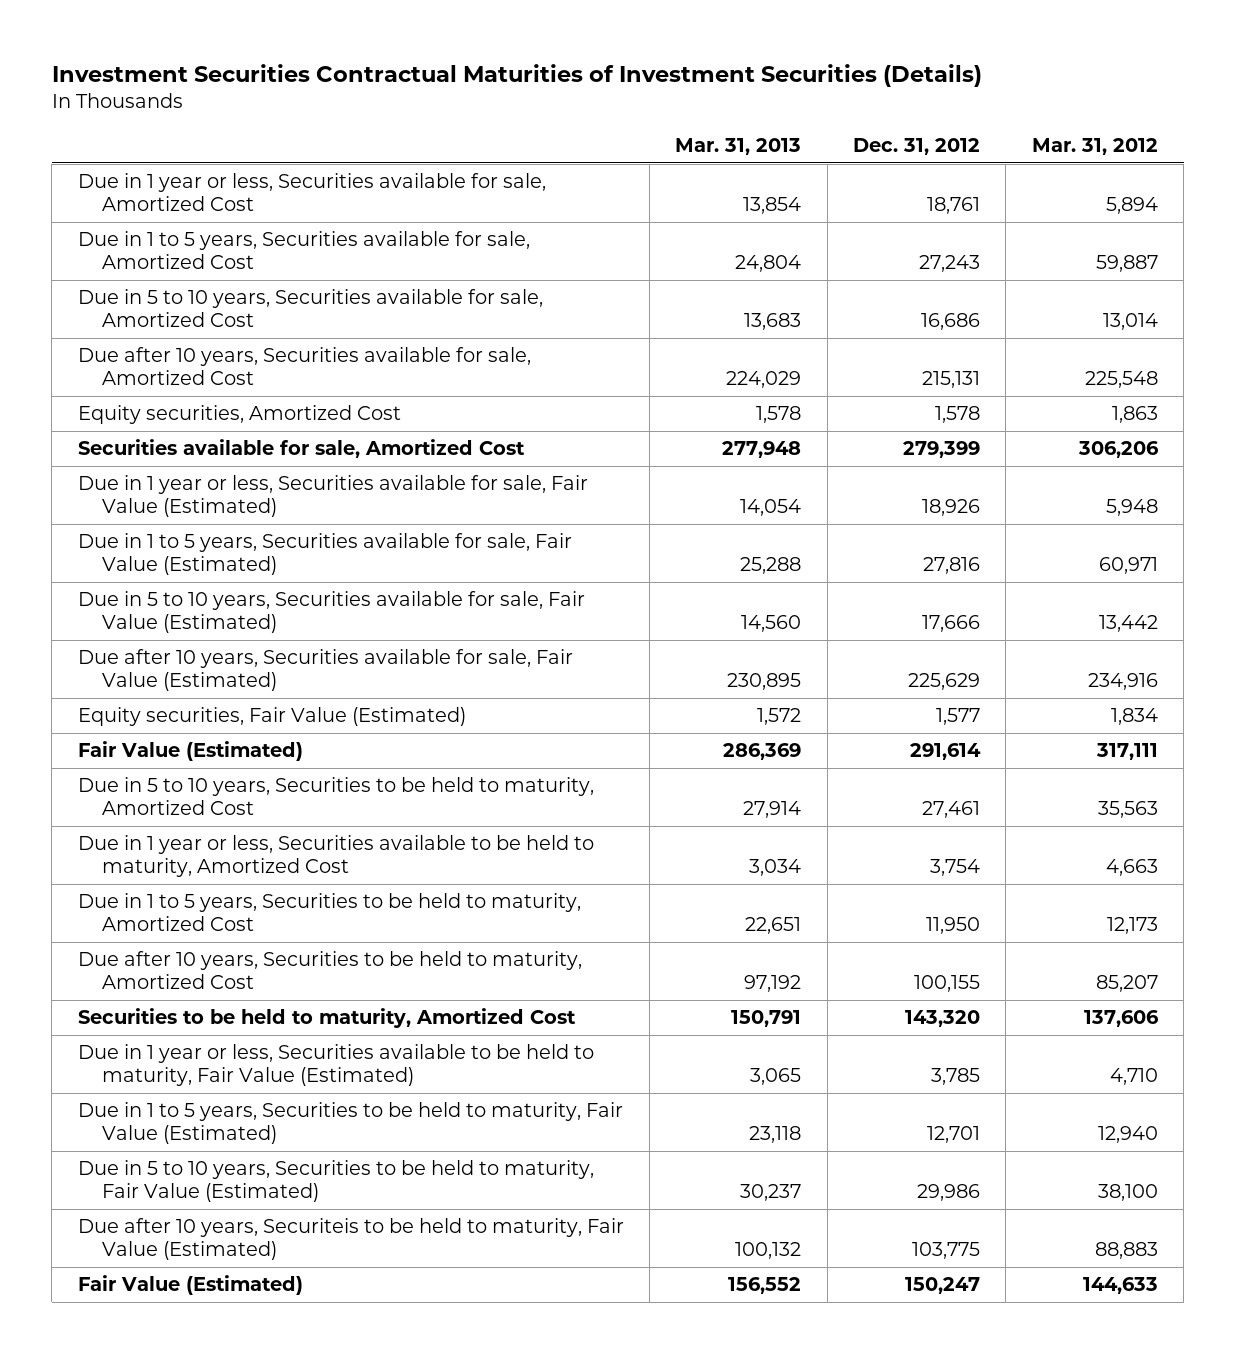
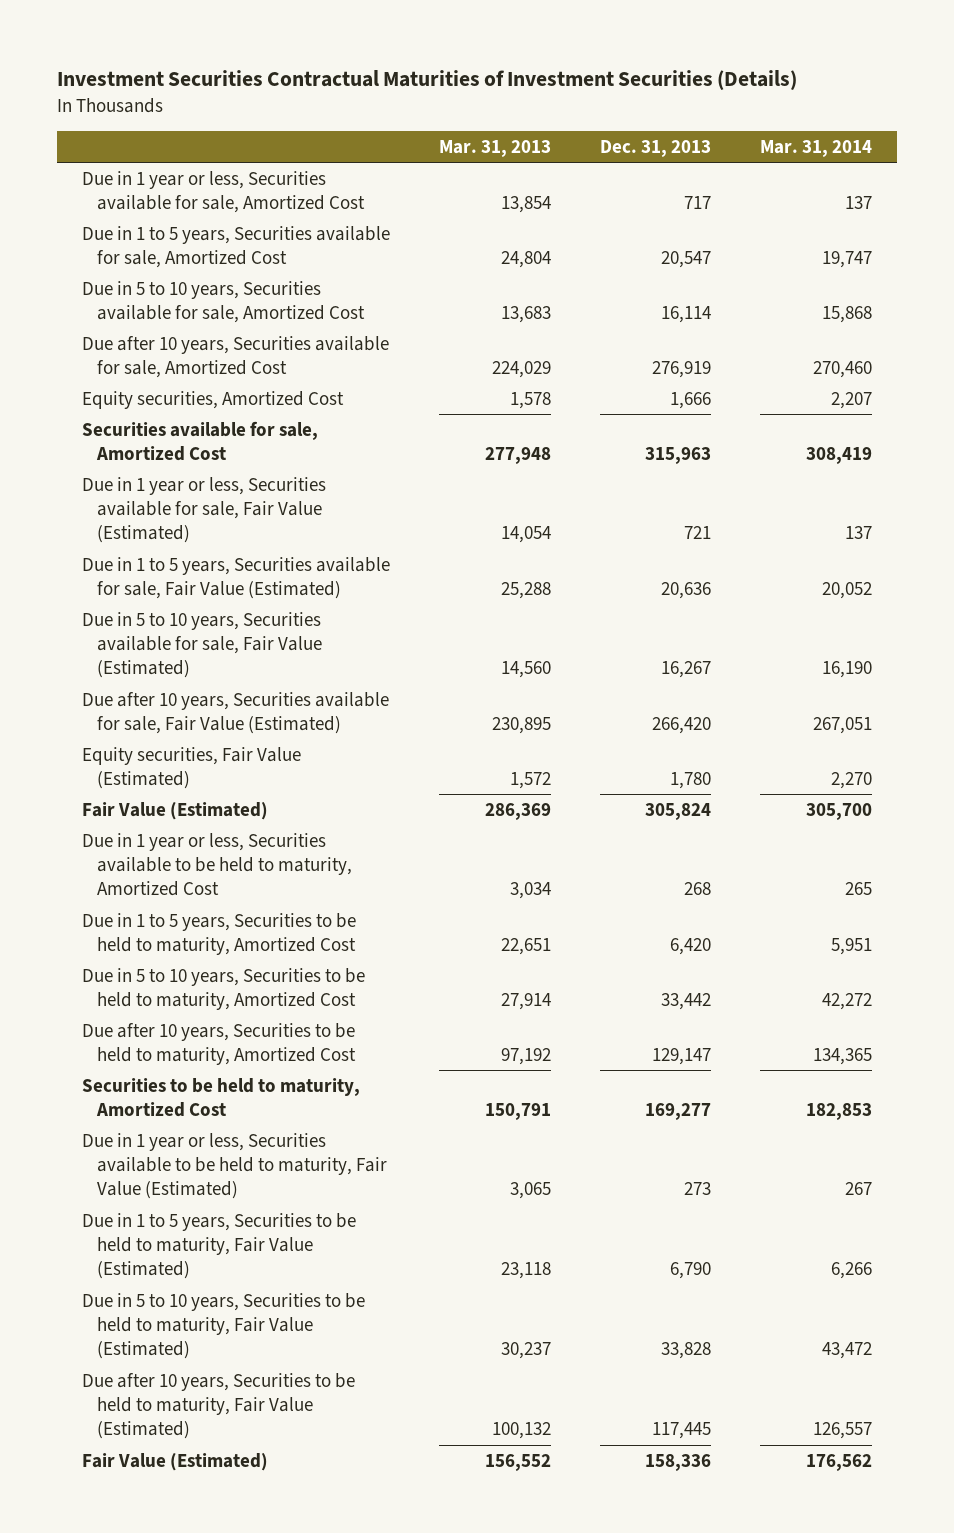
- | Mar. 31, 2013 | Dec. 31, 2012 | Mar. 31, 2012
+ | Mar. 31, 2013 | Dec. 31, 2013 | Mar. 31, 2014
moved down: Due in 5 to 10 years, Securities to be held to maturity, Amortized Cost | 27,914 | 33,442 | 42,272
- Due after 10 years, Securiteis to be held to maturity, Fair Value (Estimated) | 100,132 | 103,775 | 88,883
+ Due after 10 years, Securities to be held to maturity, Fair Value (Estimated) | 100,132 | 117,445 | 126,557

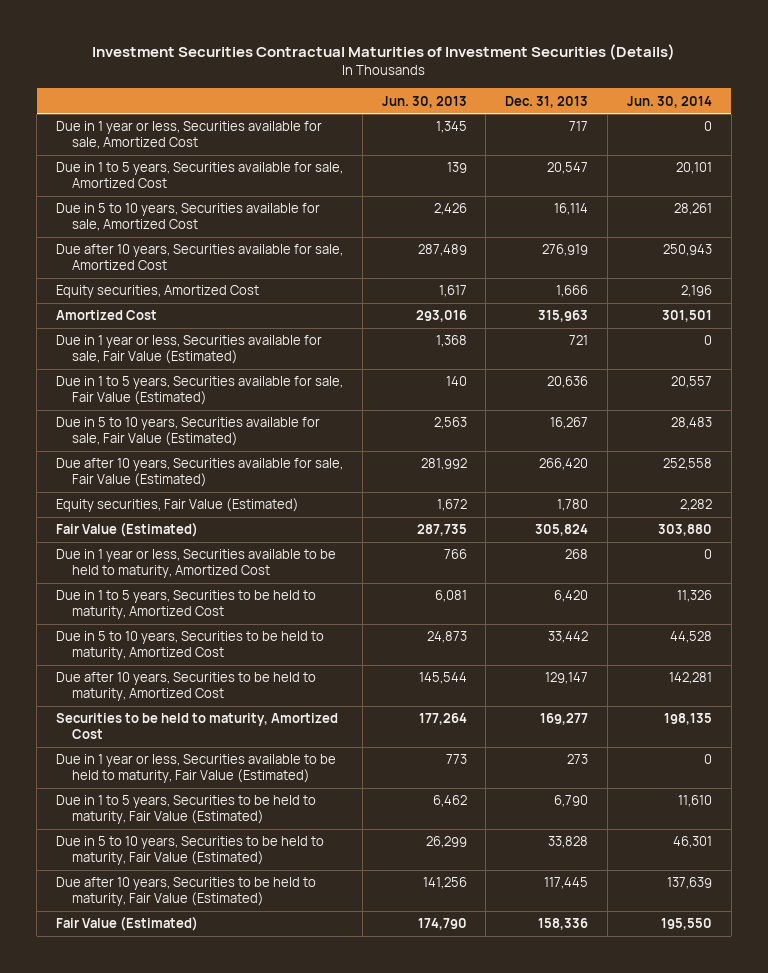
- | Mar. 31, 2013 | Dec. 31, 2013 | Mar. 31, 2014
+ | Jun. 30, 2013 | Dec. 31, 2013 | Jun. 30, 2014
- Securities available for sale, Amortized Cost | 277,948 | 315,963 | 308,419
+ Amortized Cost | 293,016 | 315,963 | 301,501

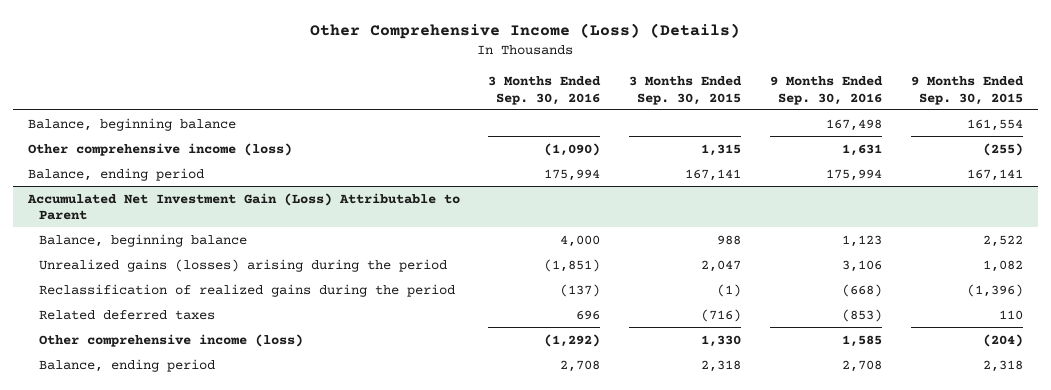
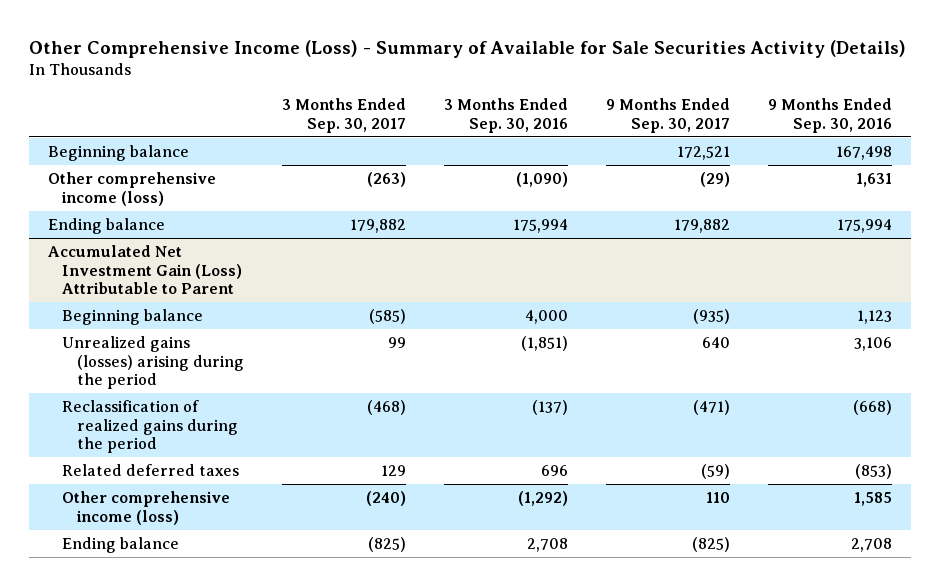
- Other Comprehensive Income (Loss) (Details)
+ Other Comprehensive Income (Loss) - Summary of Available for Sale Securities Activity (Details)
- | 3 Months Ended Sep. 30, 2016 | 3 Months Ended Sep. 30, 2015 | 9 Months Ended Sep. 30, 2016 | 9 Months Ended Sep. 30, 2015
+ | 3 Months Ended Sep. 30, 2017 | 3 Months Ended Sep. 30, 2016 | 9 Months Ended Sep. 30, 2017 | 9 Months Ended Sep. 30, 2016
- Balance, beginning balance | | | 167,498 | 161,554
+ Beginning balance | | | 172,521 | 167,498
- Balance, ending period | 175,994 | 167,141 | 175,994 | 167,141
+ Ending balance | 179,882 | 175,994 | 179,882 | 175,994
@ Accumulated Net Investment Gain (Loss) Attributable to Parent
- Balance, beginning balance | 4,000 | 988 | 1,123 | 2,522
+ Beginning balance | (585) | 4,000 | (935) | 1,123
- Balance, ending period | 2,708 | 2,318 | 2,708 | 2,318
+ Ending balance | (825) | 2,708 | (825) | 2,708

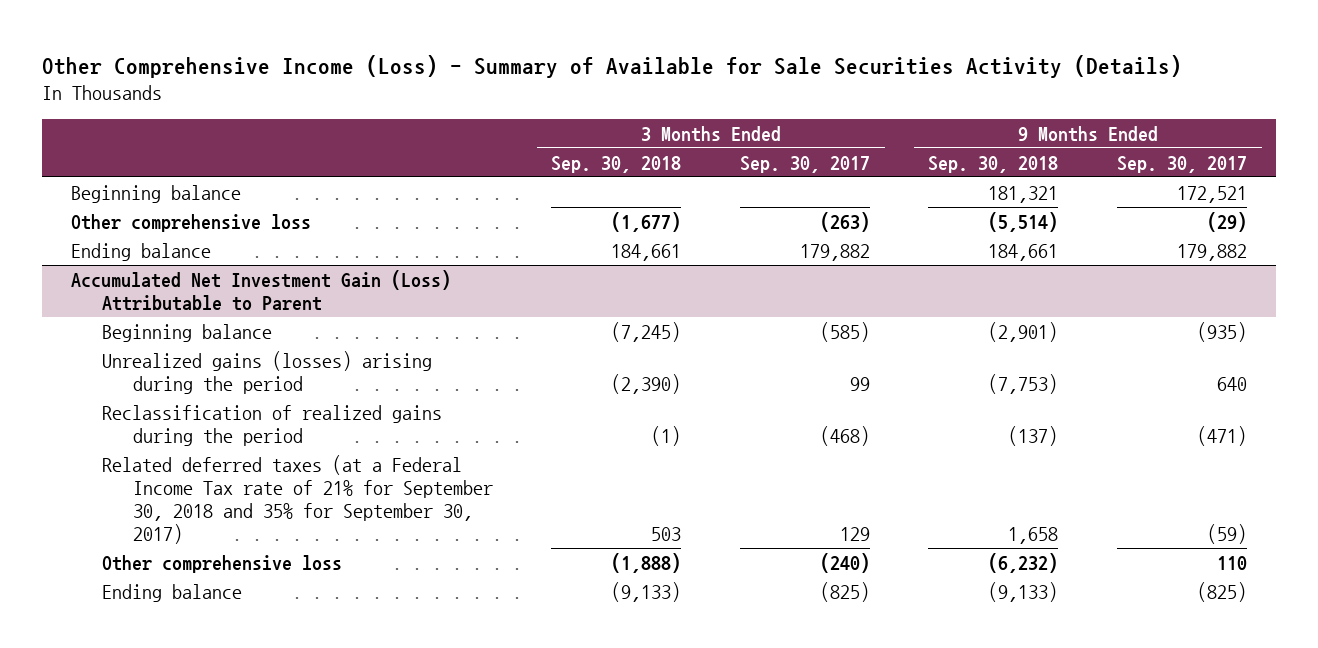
- | 3 Months Ended Sep. 30, 2017 | 3 Months Ended Sep. 30, 2016 | 9 Months Ended Sep. 30, 2017 | 9 Months Ended Sep. 30, 2016
+ | 3 Months Ended Sep. 30, 2018 | 3 Months Ended Sep. 30, 2017 | 9 Months Ended Sep. 30, 2018 | 9 Months Ended Sep. 30, 2017
- Other comprehensive income (loss) | (263) | (1,090) | (29) | 1,631
+ Other comprehensive loss | (1,677) | (263) | (5,514) | (29)
@ Accumulated Net Investment Gain (Loss) Attributable to Parent
- Related deferred taxes | 129 | 696 | (59) | (853)
- Other comprehensive income (loss) | (240) | (1,292) | 110 | 1,585
+ Related deferred taxes (at a Federal Income Tax rate of 21% for September 30, 2018 and 35% for September 30, 2017) | 503 | 129 | 1,658 | (59)
+ Other comprehensive loss | (1,888) | (240) | (6,232) | 110

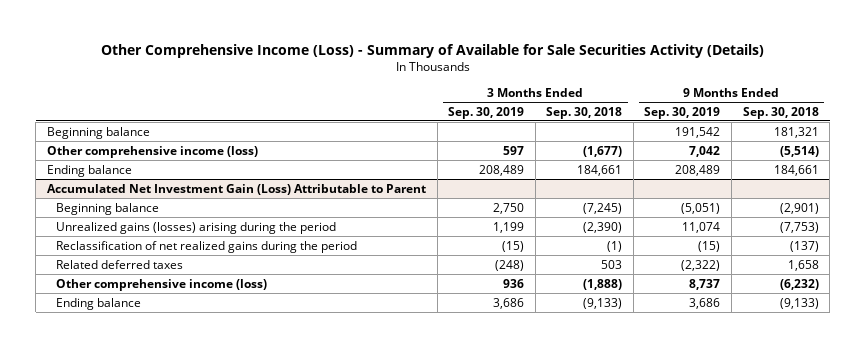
- | 3 Months Ended Sep. 30, 2018 | 3 Months Ended Sep. 30, 2017 | 9 Months Ended Sep. 30, 2018 | 9 Months Ended Sep. 30, 2017
+ | 3 Months Ended Sep. 30, 2019 | 3 Months Ended Sep. 30, 2018 | 9 Months Ended Sep. 30, 2019 | 9 Months Ended Sep. 30, 2018
- Other comprehensive loss | (1,677) | (263) | (5,514) | (29)
+ Other comprehensive income (loss) | 597 | (1,677) | 7,042 | (5,514)
@ Accumulated Net Investment Gain (Loss) Attributable to Parent
- Reclassification of realized gains during the period | (1) | (468) | (137) | (471)
- Related deferred taxes (at a Federal Income Tax rate of 21% for September 30, 2018 and 35% for September 30, 2017) | 503 | 129 | 1,658 | (59)
- Other comprehensive loss | (1,888) | (240) | (6,232) | 110
+ Reclassification of net realized gains during the period | (15) | (1) | (15) | (137)
+ Related deferred taxes | (248) | 503 | (2,322) | 1,658
+ Other comprehensive income (loss) | 936 | (1,888) | 8,737 | (6,232)

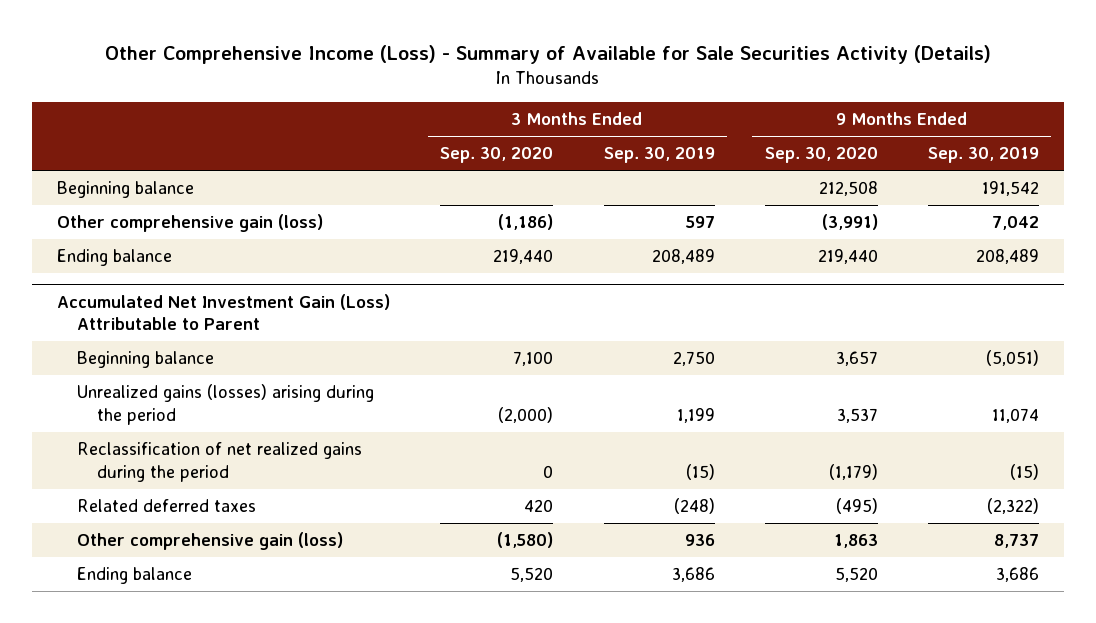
- | 3 Months Ended Sep. 30, 2019 | 3 Months Ended Sep. 30, 2018 | 9 Months Ended Sep. 30, 2019 | 9 Months Ended Sep. 30, 2018
+ | 3 Months Ended Sep. 30, 2020 | 3 Months Ended Sep. 30, 2019 | 9 Months Ended Sep. 30, 2020 | 9 Months Ended Sep. 30, 2019
- Other comprehensive income (loss) | 597 | (1,677) | 7,042 | (5,514)
+ Other comprehensive gain (loss) | (1,186) | 597 | (3,991) | 7,042
@ Accumulated Net Investment Gain (Loss) Attributable to Parent
- Other comprehensive income (loss) | 936 | (1,888) | 8,737 | (6,232)
+ Other comprehensive gain (loss) | (1,580) | 936 | 1,863 | 8,737

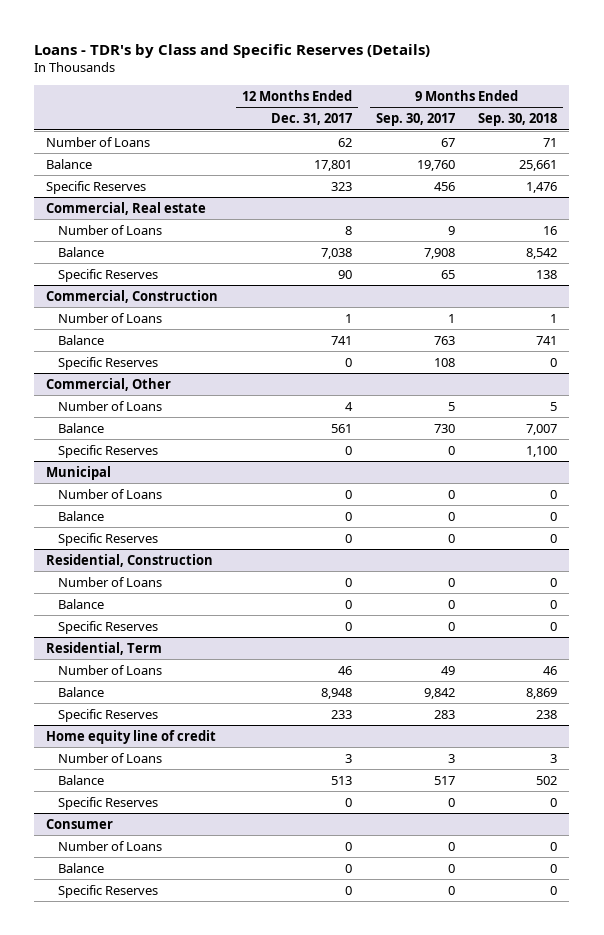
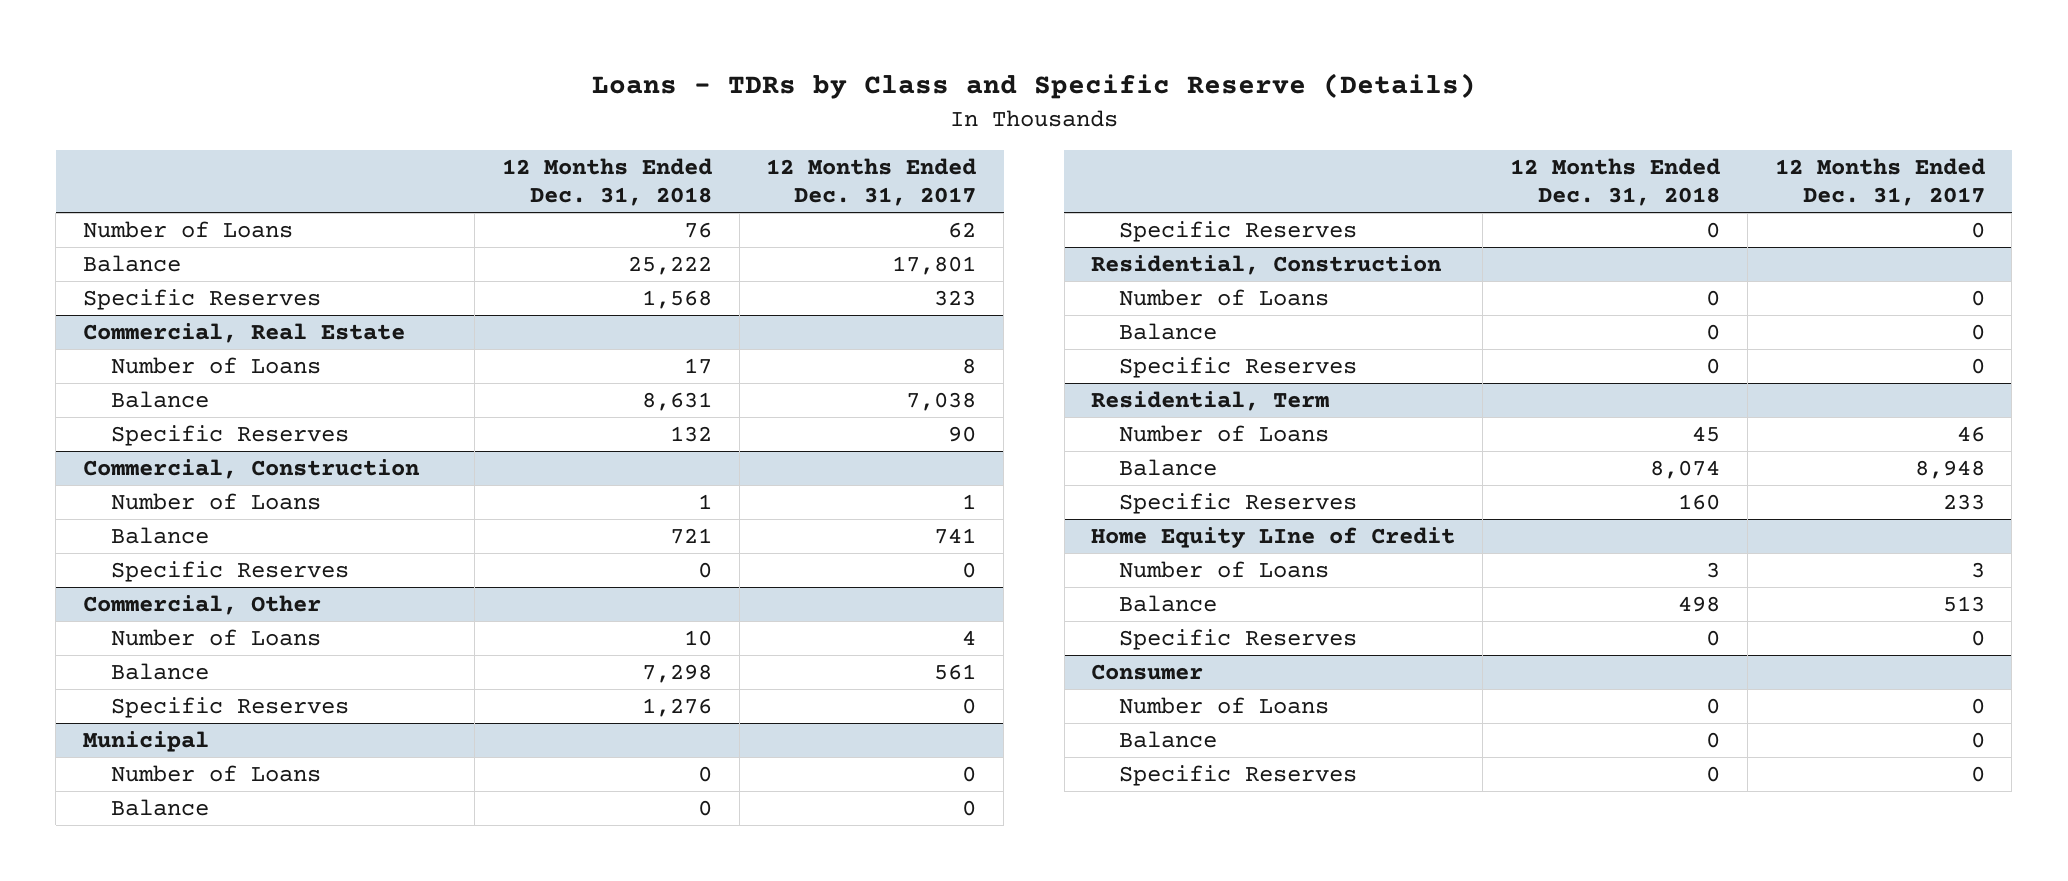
- Loans - TDR's by Class and Specific Reserves (Details)
+ Loans - TDRs by Class and Specific Reserve (Details)
- | 12 Months Ended Dec. 31, 2017 | 9 Months Ended Sep. 30, 2017 | 9 Months Ended Sep. 30, 2018
+ | 12 Months Ended Dec. 31, 2018 | 12 Months Ended Dec. 31, 2017
- Commercial, Real estate
+ Commercial, Real Estate
- Home equity line of credit
+ Home Equity LIne of Credit

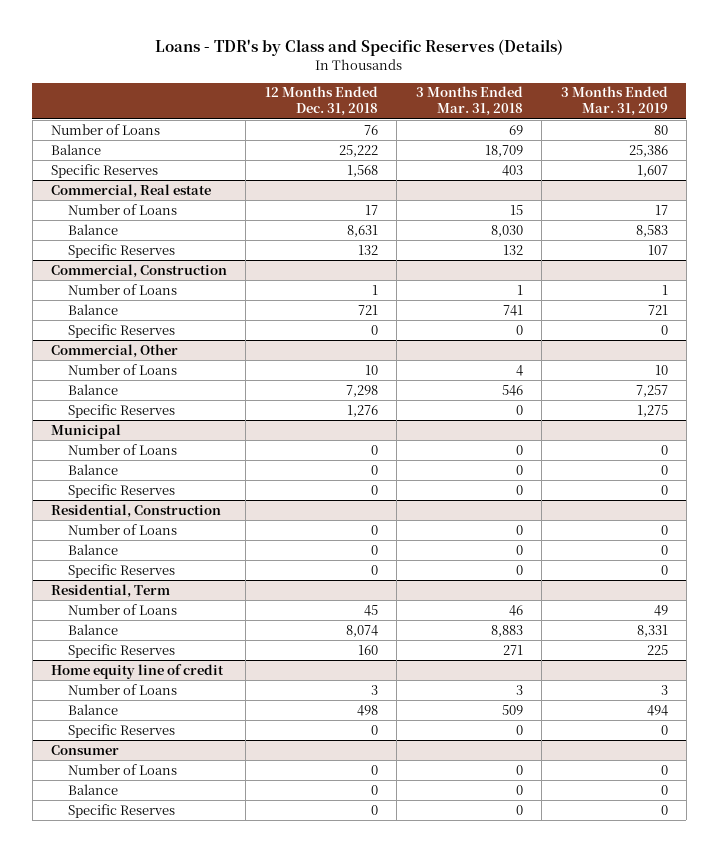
- Loans - TDRs by Class and Specific Reserve (Details)
+ Loans - TDR's by Class and Specific Reserves (Details)
- | 12 Months Ended Dec. 31, 2018 | 12 Months Ended Dec. 31, 2017
+ | 12 Months Ended Dec. 31, 2018 | 3 Months Ended Mar. 31, 2018 | 3 Months Ended Mar. 31, 2019
- Commercial, Real Estate
+ Commercial, Real estate
- Home Equity LIne of Credit
+ Home equity line of credit

